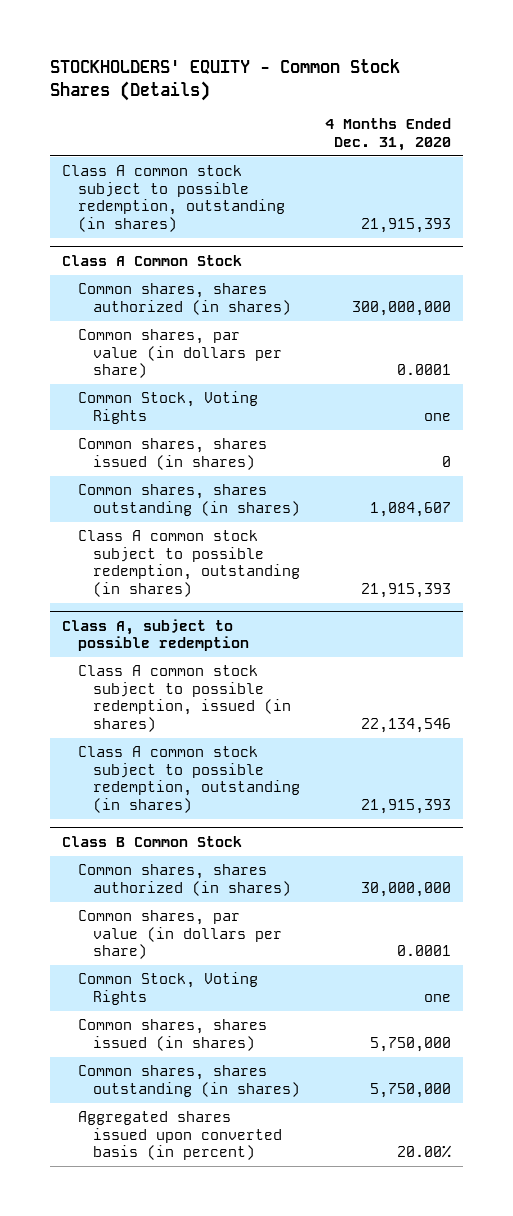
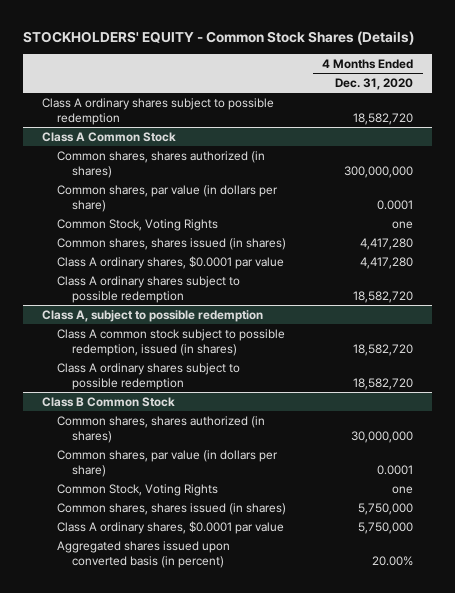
- Class A common stock subject to possible redemption, outstanding (in shares) | 21,915,393
+ Class A ordinary shares subject to possible redemption | 18,582,720
@ Class A Common Stock
- Common shares, shares issued (in shares) | 0
- Common shares, shares outstanding (in shares) | 1,084,607
- Class A common stock subject to possible redemption, outstanding (in shares) | 21,915,393
+ Common shares, shares issued (in shares) | 4,417,280
+ Class A ordinary shares, $0.0001 par value | 4,417,280
+ Class A ordinary shares subject to possible redemption | 18,582,720
@ Class A, subject to possible redemption
- Class A common stock subject to possible redemption, issued (in shares) | 22,134,546
- Class A common stock subject to possible redemption, outstanding (in shares) | 21,915,393
+ Class A common stock subject to possible redemption, issued (in shares) | 18,582,720
+ Class A ordinary shares subject to possible redemption | 18,582,720
@ Class B Common Stock
- Common shares, shares outstanding (in shares) | 5,750,000
+ Class A ordinary shares, $0.0001 par value | 5,750,000

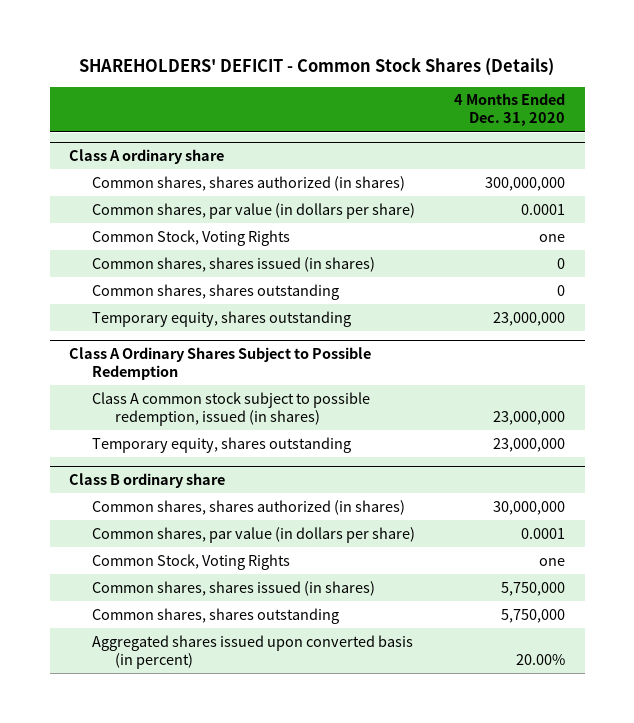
- STOCKHOLDERS' EQUITY - Common Stock Shares (Details)
+ SHAREHOLDERS' DEFICIT - Common Stock Shares (Details)
- Class A ordinary shares subject to possible redemption | 18,582,720
- Class A Common Stock
+ Class A ordinary share
- Common shares, shares issued (in shares) | 4,417,280
- Class A ordinary shares, $0.0001 par value | 4,417,280
- Class A ordinary shares subject to possible redemption | 18,582,720
- Class A, subject to possible redemption
- Class A common stock subject to possible redemption, issued (in shares) | 18,582,720
- Class A ordinary shares subject to possible redemption | 18,582,720
- Class B Common Stock
+ Common shares, shares issued (in shares) | 0
+ Common shares, shares outstanding | 0
+ Temporary equity, shares outstanding | 23,000,000
+ Class A Ordinary Shares Subject to Possible Redemption
+ Class A common stock subject to possible redemption, issued (in shares) | 23,000,000
+ Temporary equity, shares outstanding | 23,000,000
+ Class B ordinary share
- Class A ordinary shares, $0.0001 par value | 5,750,000
+ Common shares, shares outstanding | 5,750,000

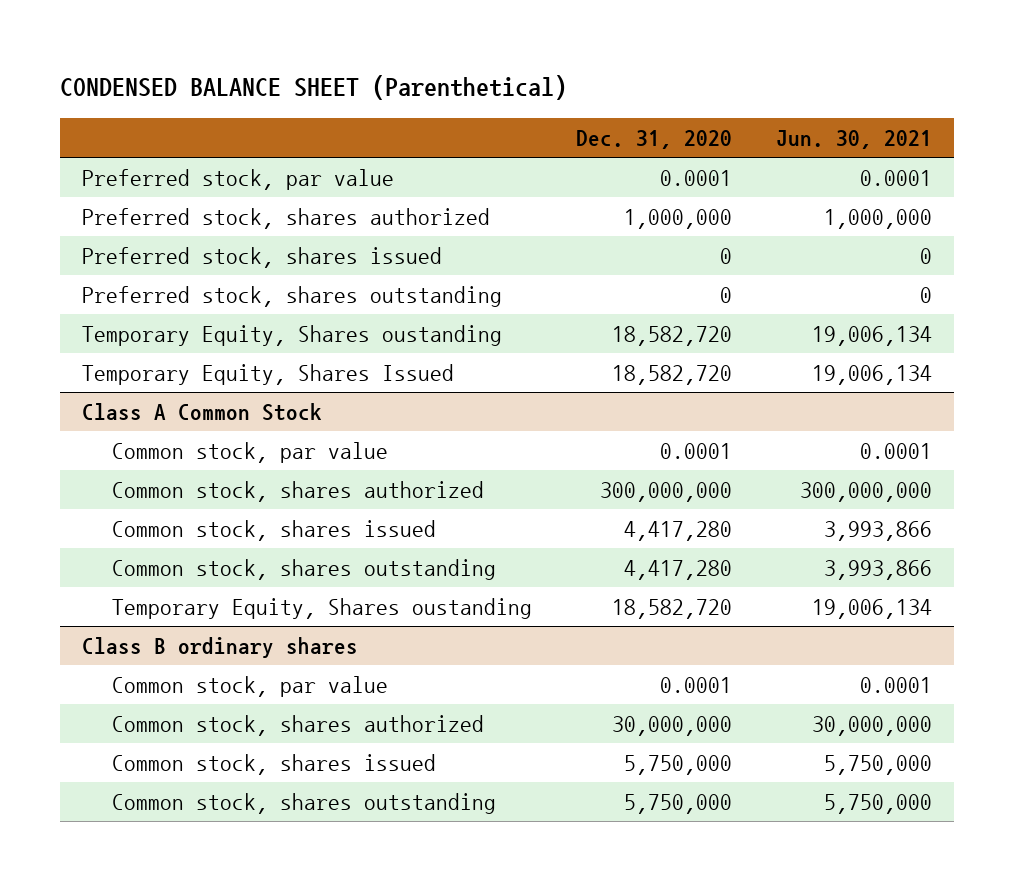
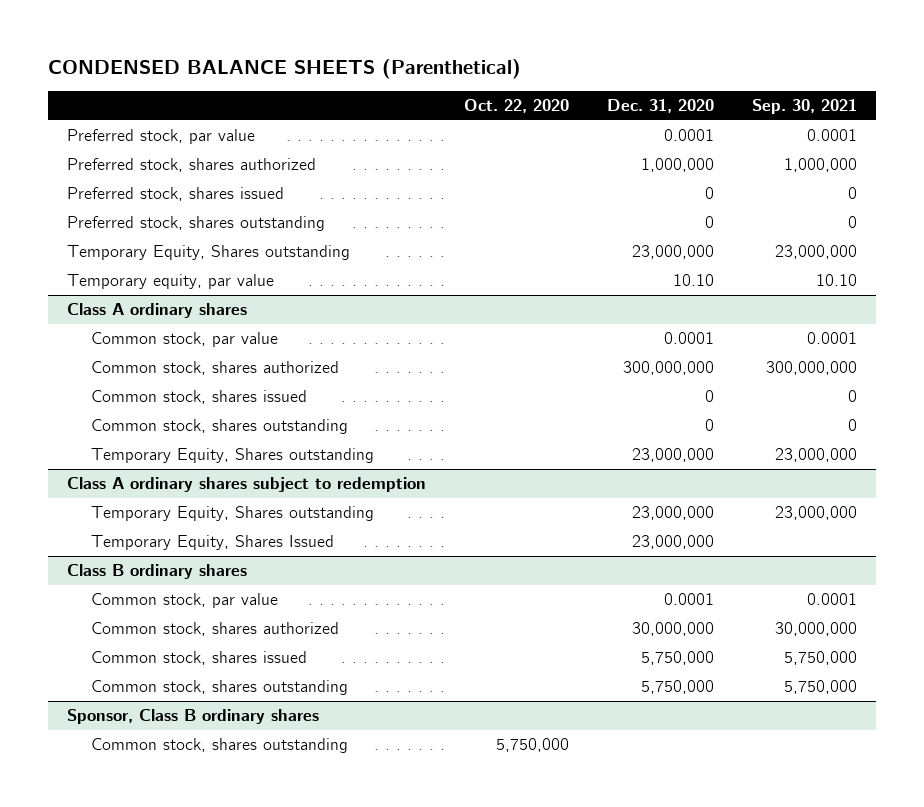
- CONDENSED BALANCE SHEET (Parenthetical)
+ CONDENSED BALANCE SHEETS (Parenthetical)
- | Dec. 31, 2020 | Jun. 30, 2021
+ | Oct. 22, 2020 | Dec. 31, 2020 | Sep. 30, 2021
- Temporary Equity, Shares oustanding | 18,582,720 | 19,006,134
- Temporary Equity, Shares Issued | 18,582,720 | 19,006,134
- Class A Common Stock
+ Temporary Equity, Shares outstanding | | 23,000,000 | 23,000,000
+ Temporary equity, par value | | 10.10 | 10.10
+ Class A ordinary shares
- Common stock, shares issued | 4,417,280 | 3,993,866
- Common stock, shares outstanding | 4,417,280 | 3,993,866
- Temporary Equity, Shares oustanding | 18,582,720 | 19,006,134
+ Common stock, shares issued | | 0 | 0
+ Common stock, shares outstanding | | 0 | 0
+ Temporary Equity, Shares outstanding | | 23,000,000 | 23,000,000
+ Class A ordinary shares subject to redemption
+ Temporary Equity, Shares outstanding | | 23,000,000 | 23,000,000
+ Temporary Equity, Shares Issued | | 23,000,000 |
+ Sponsor, Class B ordinary shares
+ Common stock, shares outstanding | 5,750,000 | |

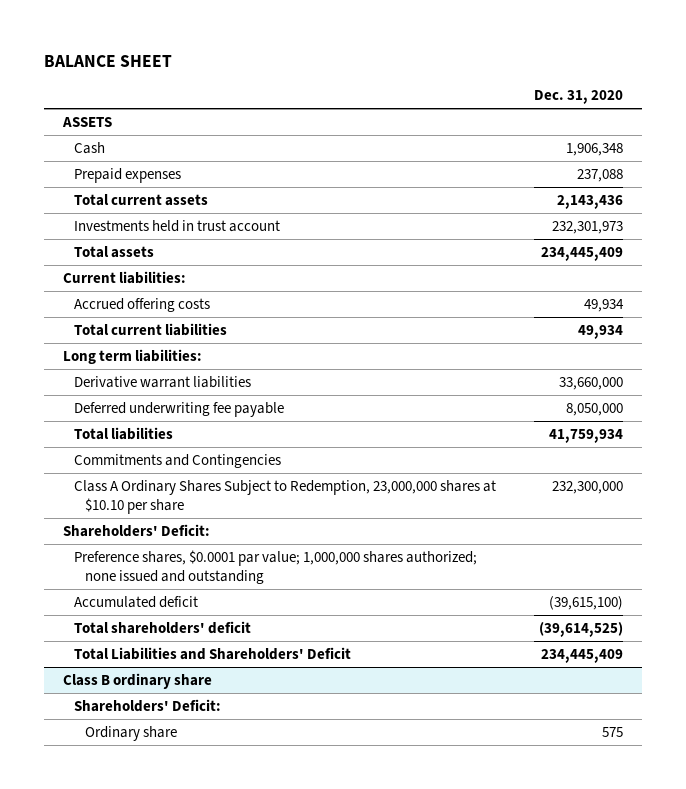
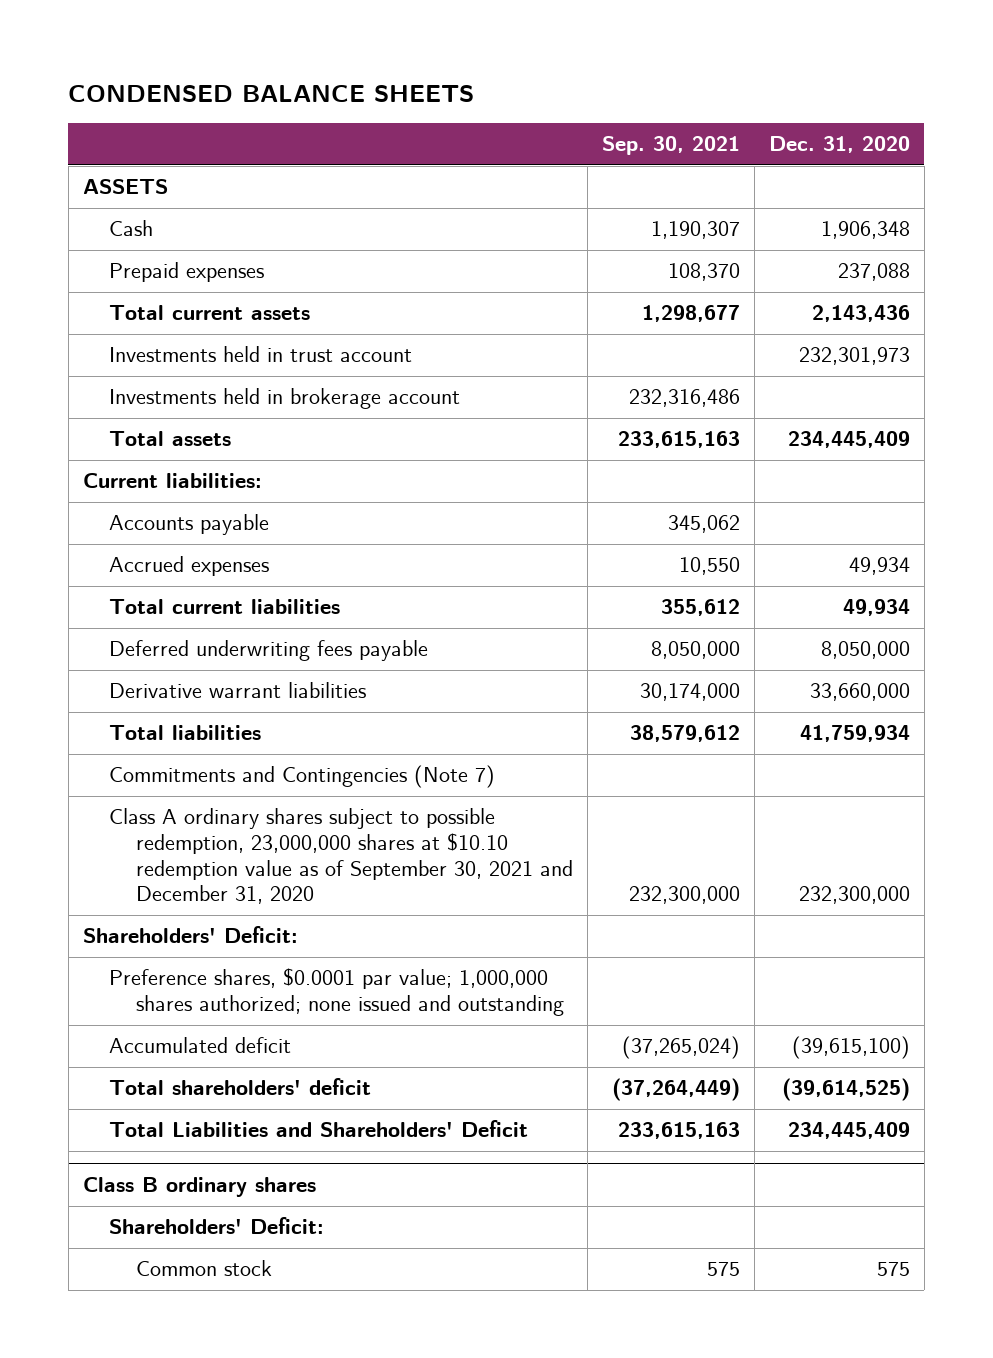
- BALANCE SHEET
+ CONDENSED BALANCE SHEETS
- | Dec. 31, 2020
+ | Sep. 30, 2021 | Dec. 31, 2020
+ Investments held in brokerage account | 232,316,486 |
- Accrued offering costs | 49,934
+ Accounts payable | 345,062 |
+ Accrued expenses | 10,550 | 49,934
- Long term liabilities:
+ Deferred underwriting fees payable | 8,050,000 | 8,050,000
- Deferred underwriting fee payable | 8,050,000
- Commitments and Contingencies
- Class A Ordinary Shares Subject to Redemption, 23,000,000 shares at $10.10 per share | 232,300,000
+ Commitments and Contingencies (Note 7)
+ Class A ordinary shares subject to possible redemption, 23,000,000 shares at $10.10 redemption value as of September 30, 2021 and December 31, 2020 | 232,300,000 | 232,300,000
- Class B ordinary share
+ Class B ordinary shares
- Ordinary share | 575
+ Common stock | 575 | 575

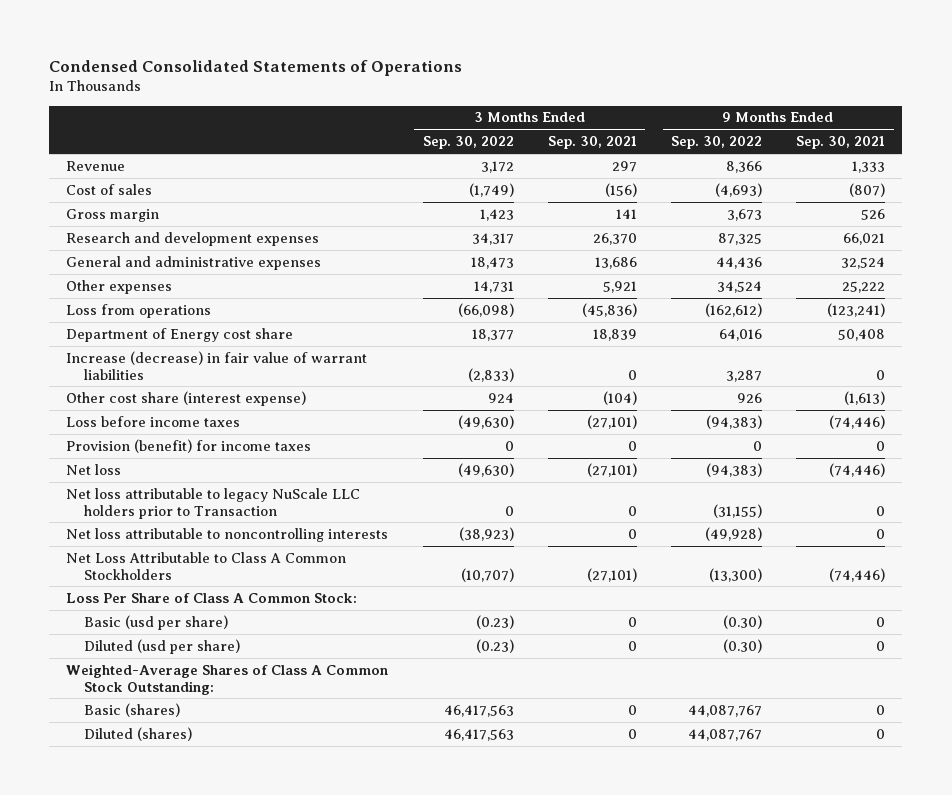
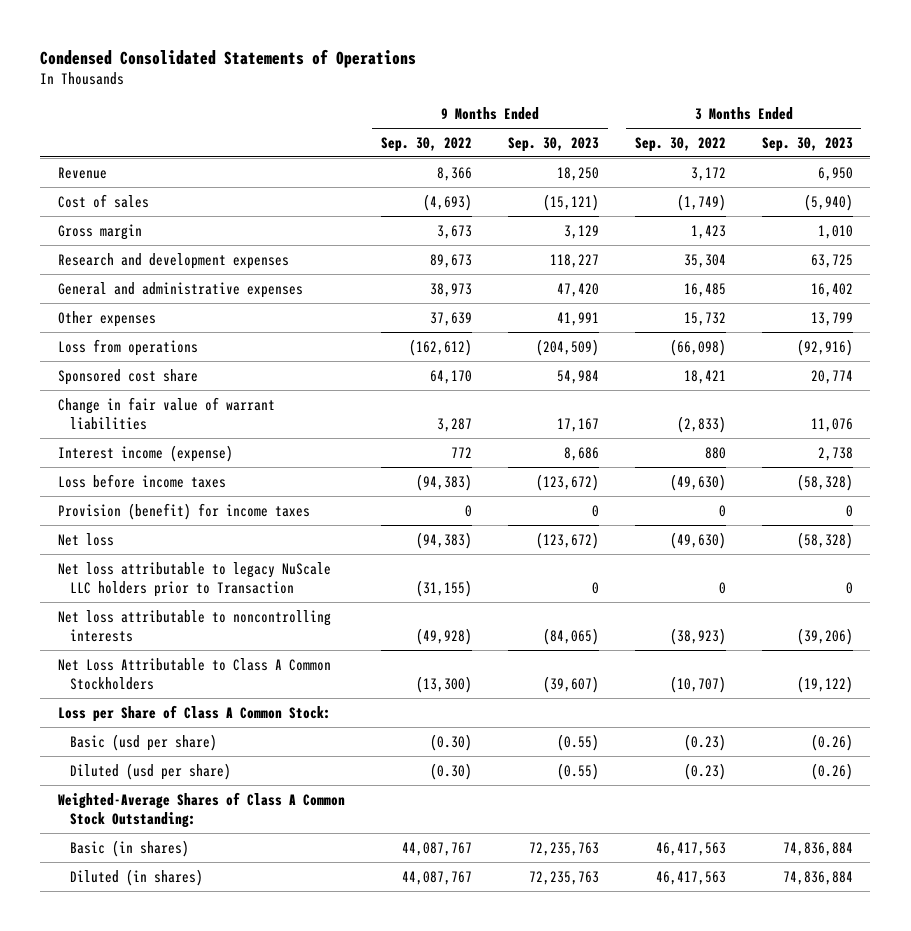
- | 3 Months Ended Sep. 30, 2022 | 3 Months Ended Sep. 30, 2021 | 9 Months Ended Sep. 30, 2022 | 9 Months Ended Sep. 30, 2021
+ | 9 Months Ended Sep. 30, 2022 | 9 Months Ended Sep. 30, 2023 | 3 Months Ended Sep. 30, 2022 | 3 Months Ended Sep. 30, 2023
- Research and development expenses | 34,317 | 26,370 | 87,325 | 66,021
- General and administrative expenses | 18,473 | 13,686 | 44,436 | 32,524
- Other expenses | 14,731 | 5,921 | 34,524 | 25,222
+ Research and development expenses | 89,673 | 118,227 | 35,304 | 63,725
+ General and administrative expenses | 38,973 | 47,420 | 16,485 | 16,402
+ Other expenses | 37,639 | 41,991 | 15,732 | 13,799
- Department of Energy cost share | 18,377 | 18,839 | 64,016 | 50,408
- Increase (decrease) in fair value of warrant liabilities | (2,833) | 0 | 3,287 | 0
- Other cost share (interest expense) | 924 | (104) | 926 | (1,613)
+ Sponsored cost share | 64,170 | 54,984 | 18,421 | 20,774
+ Change in fair value of warrant liabilities | 3,287 | 17,167 | (2,833) | 11,076
+ Interest income (expense) | 772 | 8,686 | 880 | 2,738
- Loss Per Share of Class A Common Stock:
+ Loss per Share of Class A Common Stock:
- Basic (shares) | 46,417,563 | 0 | 44,087,767 | 0
- Diluted (shares) | 46,417,563 | 0 | 44,087,767 | 0
+ Basic (in shares) | 44,087,767 | 72,235,763 | 46,417,563 | 74,836,884
+ Diluted (in shares) | 44,087,767 | 72,235,763 | 46,417,563 | 74,836,884

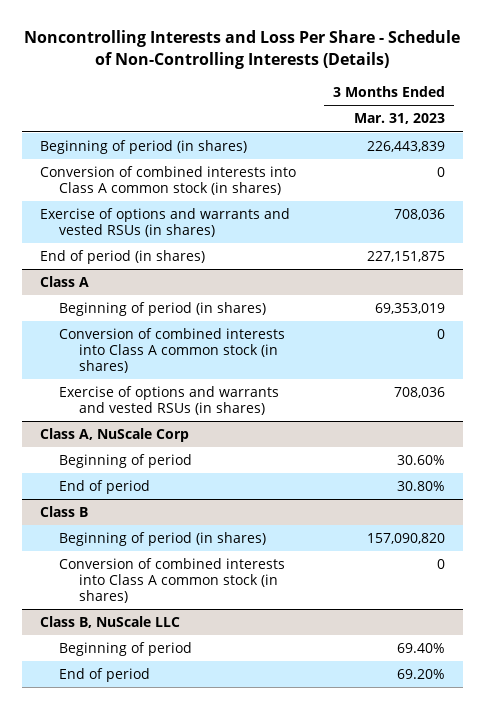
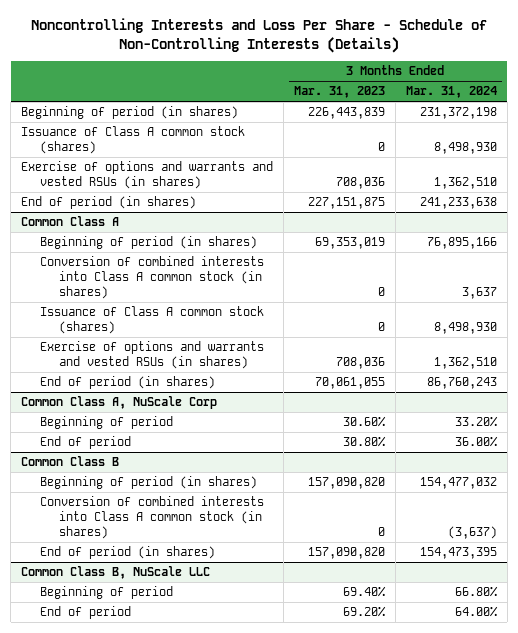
- | 3 Months Ended Mar. 31, 2023
+ | 3 Months Ended Mar. 31, 2023 | 3 Months Ended Mar. 31, 2024
- Conversion of combined interests into Class A common stock (in shares) | 0
+ Issuance of Class A common stock (shares) | 0 | 8,498,930
- Class A
+ Common Class A
+ Issuance of Class A common stock (shares) | 0 | 8,498,930
- Class A, NuScale Corp
+ End of period (in shares) | 70,061,055 | 86,760,243
+ Common Class A, NuScale Corp
- Class B
+ Common Class B
- Class B, NuScale LLC
+ End of period (in shares) | 157,090,820 | 154,473,395
+ Common Class B, NuScale LLC

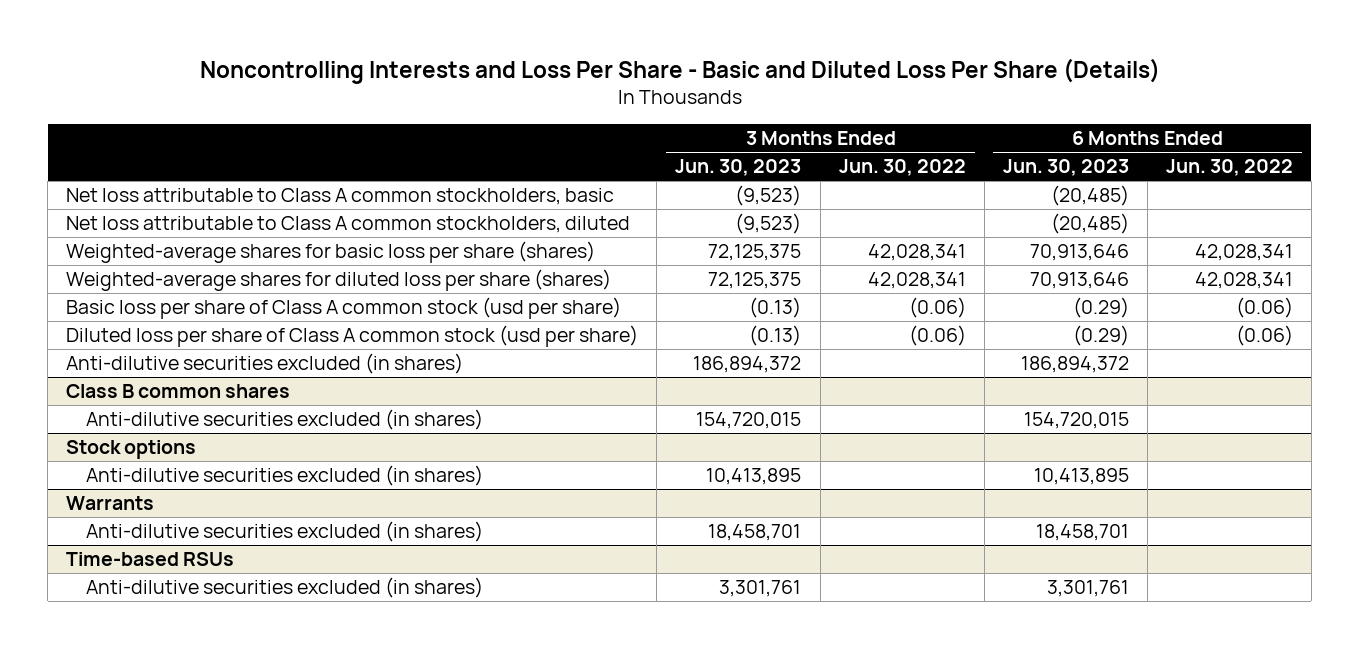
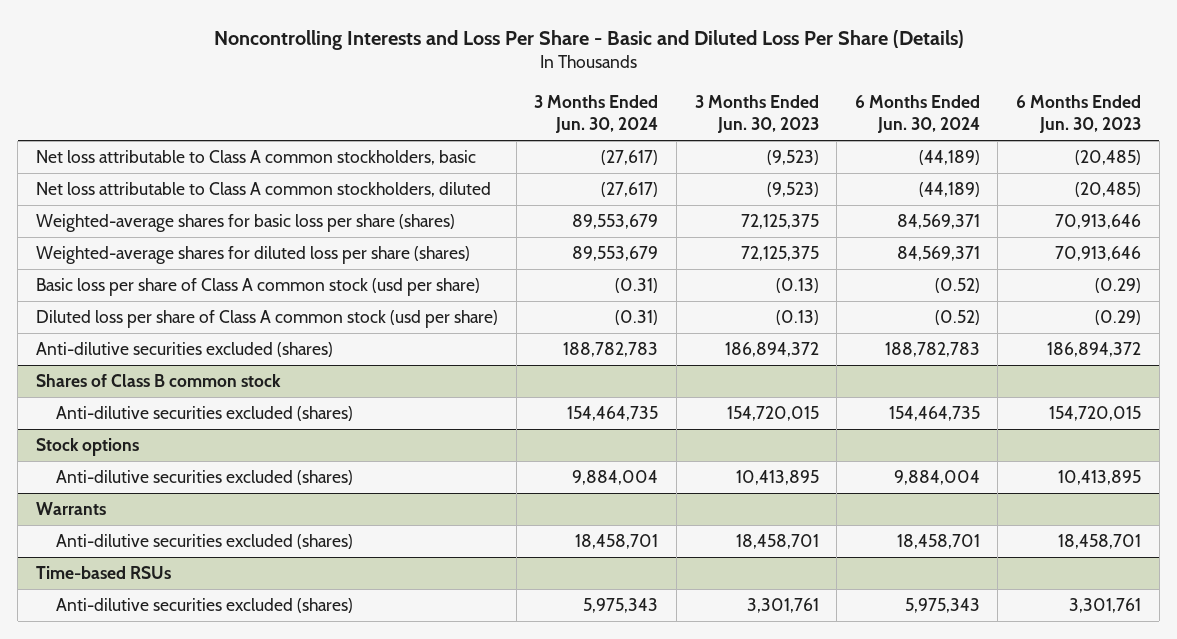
- | 3 Months Ended Jun. 30, 2023 | 3 Months Ended Jun. 30, 2022 | 6 Months Ended Jun. 30, 2023 | 6 Months Ended Jun. 30, 2022
+ | 3 Months Ended Jun. 30, 2024 | 3 Months Ended Jun. 30, 2023 | 6 Months Ended Jun. 30, 2024 | 6 Months Ended Jun. 30, 2023
- Anti-dilutive securities excluded (in shares) | 186,894,372 | | 186,894,372 |
- Class B common shares
- Anti-dilutive securities excluded (in shares) | 154,720,015 | | 154,720,015 |
+ Anti-dilutive securities excluded (shares) | 188,782,783 | 186,894,372 | 188,782,783 | 186,894,372
+ Shares of Class B common stock
+ Anti-dilutive securities excluded (shares) | 154,464,735 | 154,720,015 | 154,464,735 | 154,720,015
@ Stock options
- Anti-dilutive securities excluded (in shares) | 10,413,895 | | 10,413,895 |
+ Anti-dilutive securities excluded (shares) | 9,884,004 | 10,413,895 | 9,884,004 | 10,413,895
@ Warrants
- Anti-dilutive securities excluded (in shares) | 18,458,701 | | 18,458,701 |
+ Anti-dilutive securities excluded (shares) | 18,458,701 | 18,458,701 | 18,458,701 | 18,458,701
@ Time-based RSUs
- Anti-dilutive securities excluded (in shares) | 3,301,761 | | 3,301,761 |
+ Anti-dilutive securities excluded (shares) | 5,975,343 | 3,301,761 | 5,975,343 | 3,301,761

